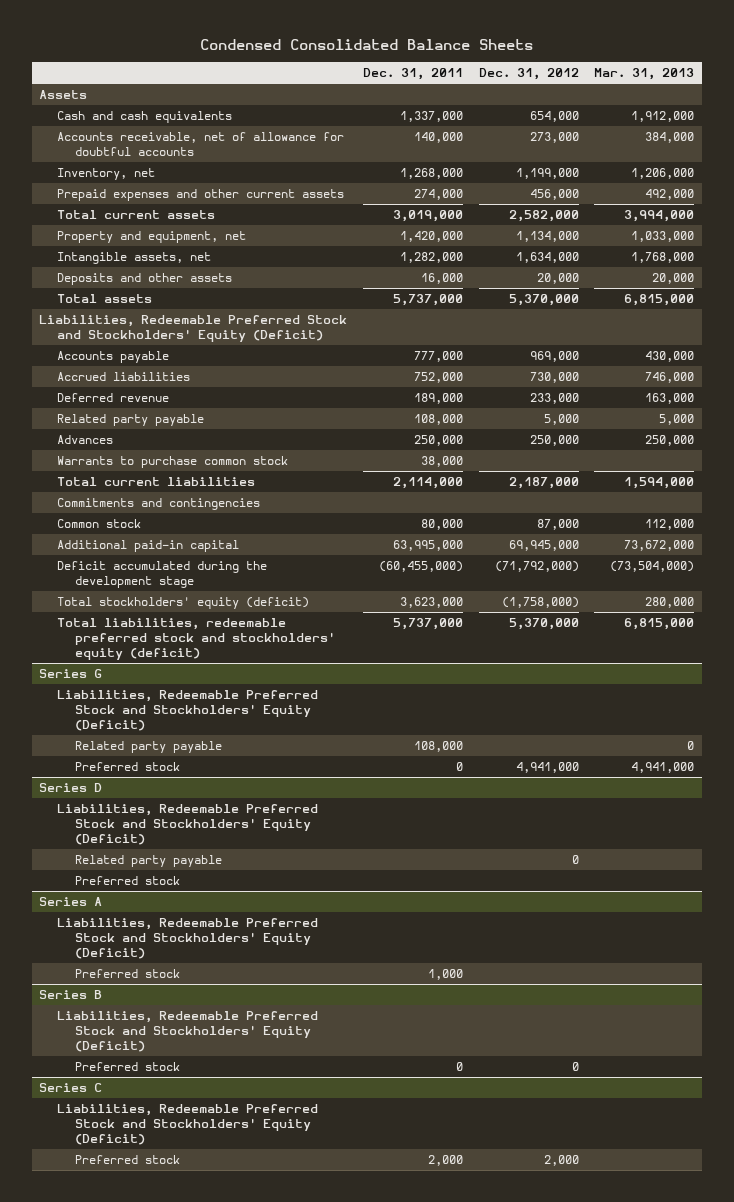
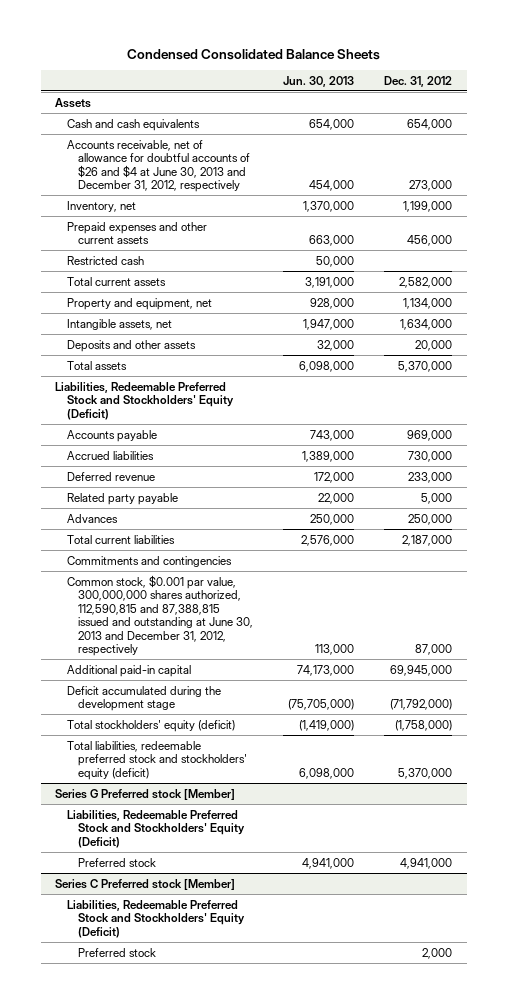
- | Dec. 31, 2011 | Dec. 31, 2012 | Mar. 31, 2013
+ | Jun. 30, 2013 | Dec. 31, 2012
- Accounts receivable, net of allowance for doubtful accounts | 140,000 | 273,000 | 384,000
+ Accounts receivable, net of allowance for doubtful accounts of $26 and $4 at June 30, 2013 and December 31, 2012, respectively | 454,000 | 273,000
+ Restricted cash | 50,000 |
- Warrants to purchase common stock | 38,000 | |
- Common stock | 80,000 | 87,000 | 112,000
+ Common stock, $0.001 par value, 300,000,000 shares authorized, 112,590,815 and 87,388,815 issued and outstanding at June 30, 2013 and December 31, 2012, respectively | 113,000 | 87,000
- Series G
+ Series G Preferred stock [Member]
- Related party payable | 108,000 | | 0
- Series D
- Liabilities, Redeemable Preferred Stock and Stockholders' Equity (Deficit)
- Related party payable | | 0 |
- Preferred stock
- Series A
- Liabilities, Redeemable Preferred Stock and Stockholders' Equity (Deficit)
- Preferred stock | 1,000 | |
- Series B
- Liabilities, Redeemable Preferred Stock and Stockholders' Equity (Deficit)
- Preferred stock | 0 | 0 |
- Series C
+ Series C Preferred stock [Member]

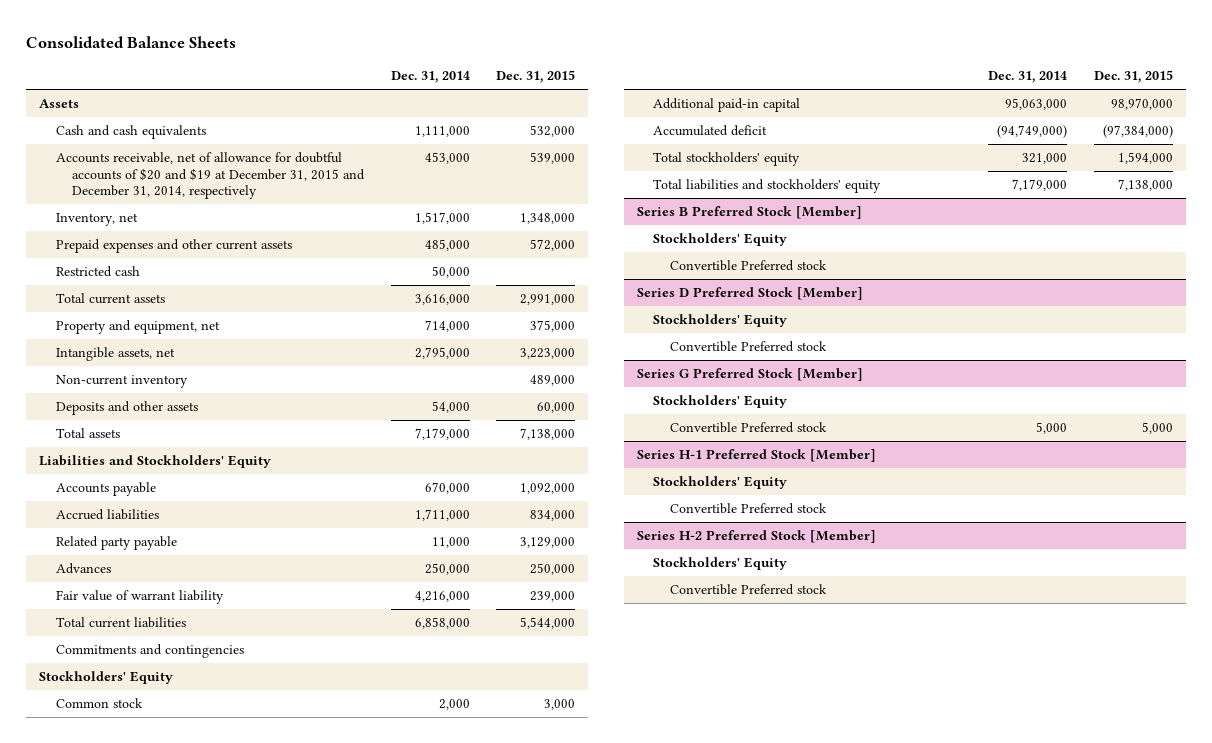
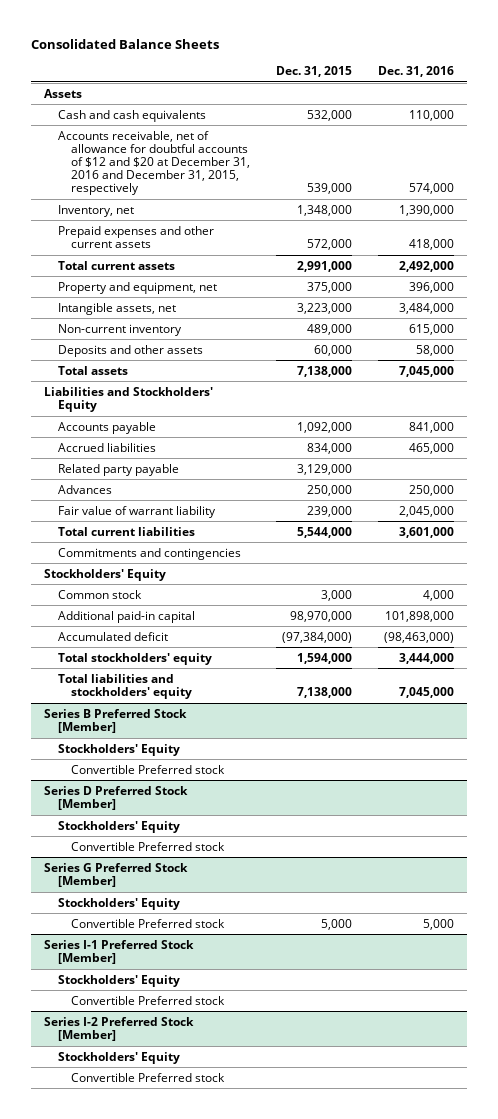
- | Dec. 31, 2014 | Dec. 31, 2015
+ | Dec. 31, 2015 | Dec. 31, 2016
- Accounts receivable, net of allowance for doubtful accounts of $20 and $19 at December 31, 2015 and December 31, 2014, respectively | 453,000 | 539,000
+ Accounts receivable, net of allowance for doubtful accounts of $12 and $20 at December 31, 2016 and December 31, 2015, respectively | 539,000 | 574,000
- Restricted cash | 50,000 |
- Series H-1 Preferred Stock [Member]
+ Series I-1 Preferred Stock [Member]
- Series H-2 Preferred Stock [Member]
+ Series I-2 Preferred Stock [Member]

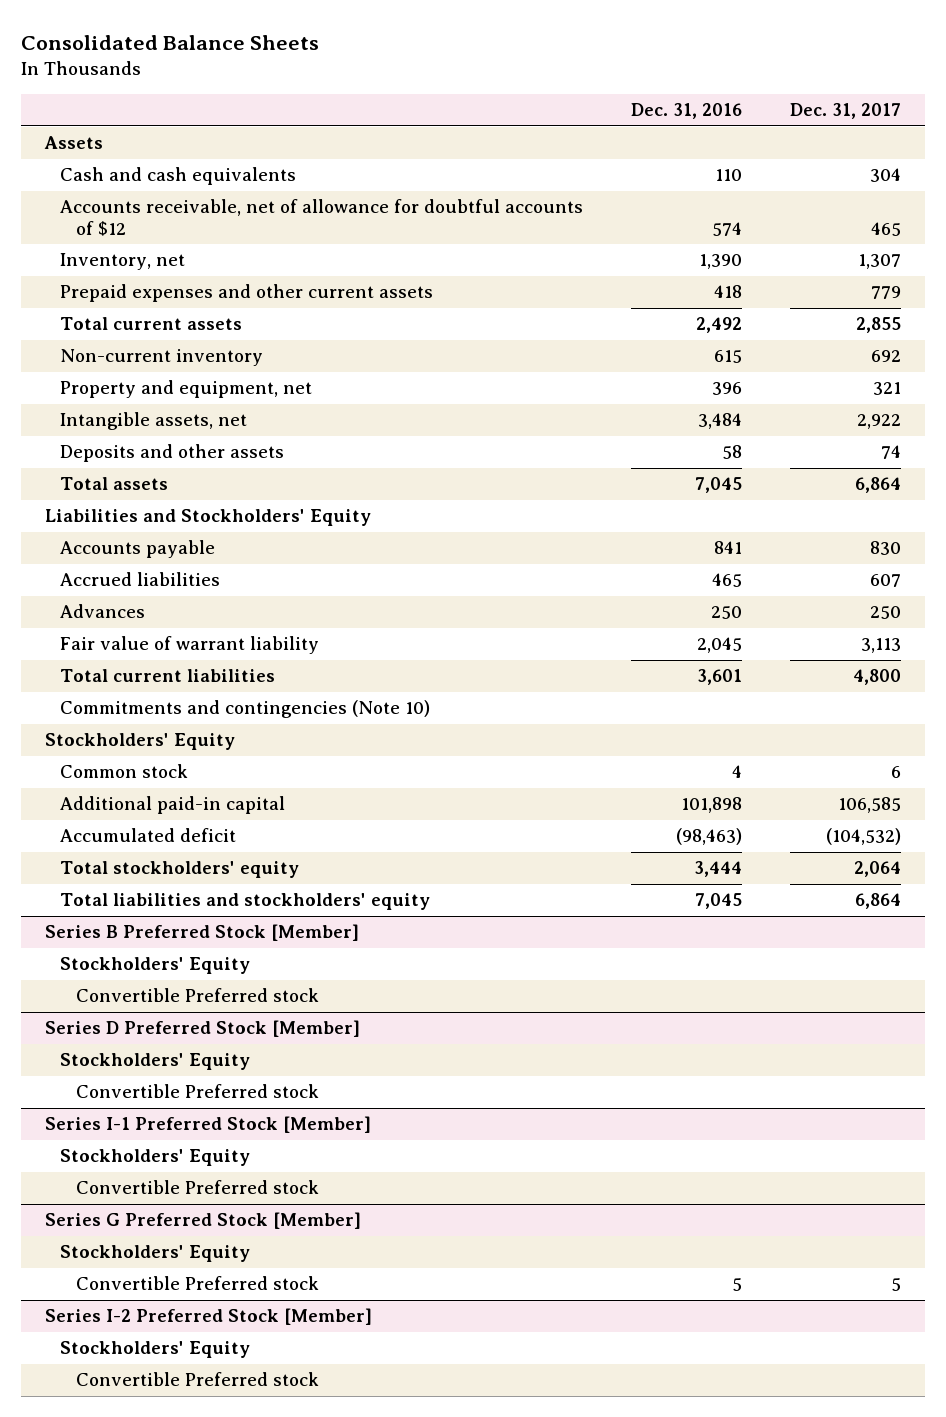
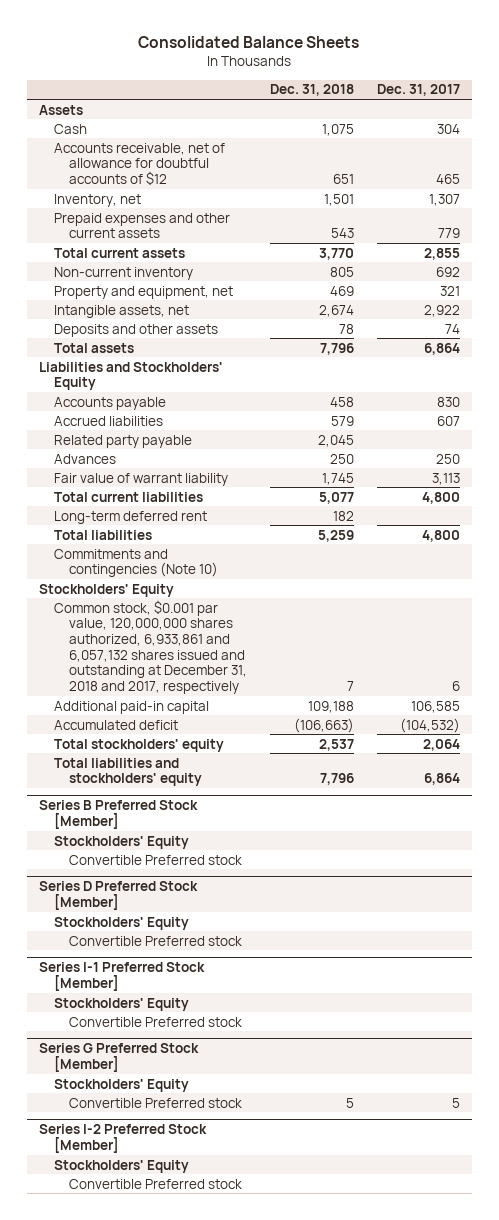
- | Dec. 31, 2016 | Dec. 31, 2017
+ | Dec. 31, 2018 | Dec. 31, 2017
- Cash and cash equivalents | 110 | 304
+ Cash | 1,075 | 304
+ Related party payable | 2,045 |
+ Long-term deferred rent | 182 |
+ Total liabilities | 5,259 | 4,800
- Common stock | 4 | 6
+ Common stock, $0.001 par value, 120,000,000 shares authorized, 6,933,861 and 6,057,132 shares issued and outstanding at December 31, 2018 and 2017, respectively | 7 | 6

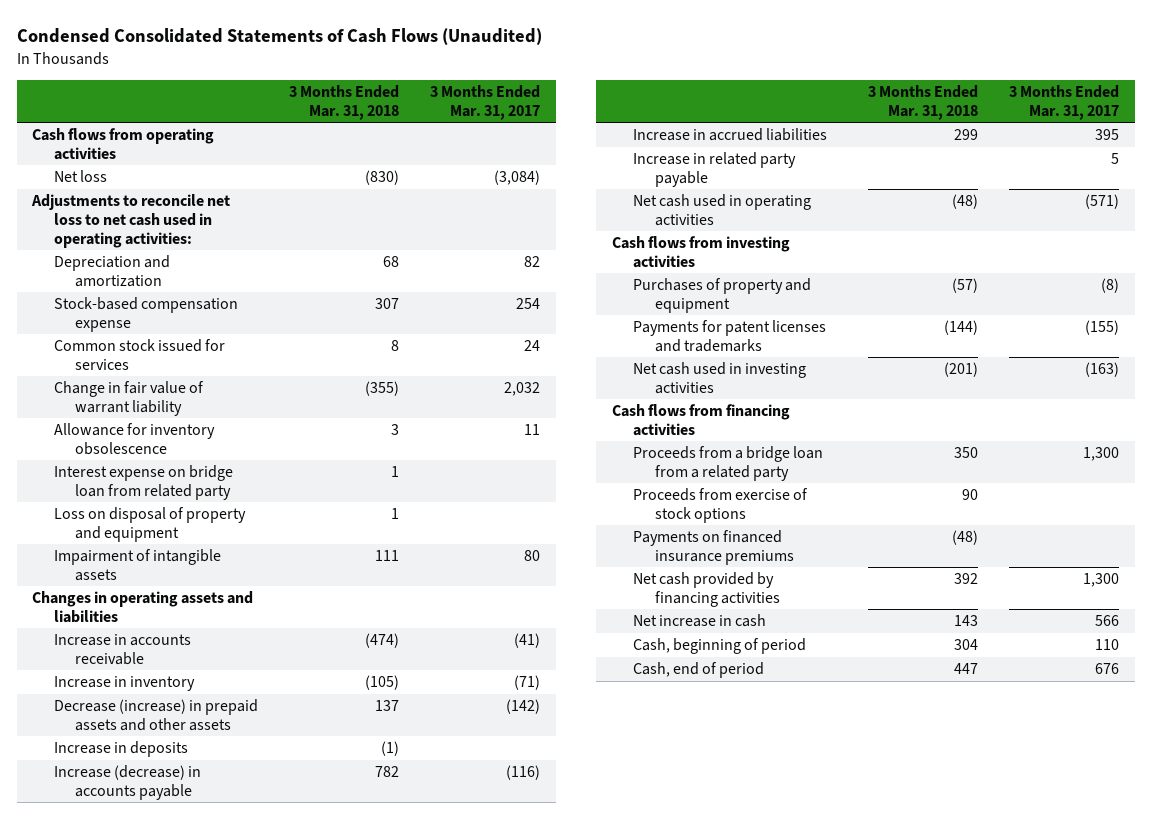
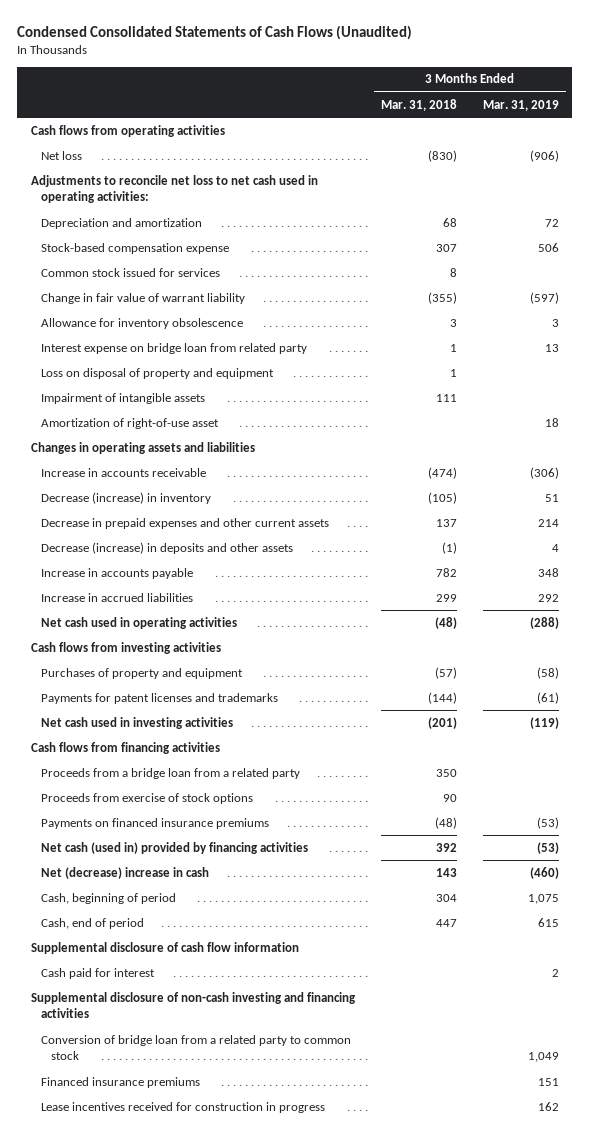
- | 3 Months Ended Mar. 31, 2018 | 3 Months Ended Mar. 31, 2017
+ | 3 Months Ended Mar. 31, 2018 | 3 Months Ended Mar. 31, 2019
+ Amortization of right-of-use asset | | 18
- Increase in inventory | (105) | (71)
- Decrease (increase) in prepaid assets and other assets | 137 | (142)
- Increase in deposits | (1) |
- Increase (decrease) in accounts payable | 782 | (116)
+ Decrease (increase) in inventory | (105) | 51
+ Decrease in prepaid expenses and other current assets | 137 | 214
+ Decrease (increase) in deposits and other assets | (1) | 4
+ Increase in accounts payable | 782 | 348
- Increase in related party payable | | 5
- Net cash provided by financing activities | 392 | 1,300
- Net increase in cash | 143 | 566
+ Net cash (used in) provided by financing activities | 392 | (53)
+ Net (decrease) increase in cash | 143 | (460)
+ Supplemental disclosure of cash flow information
+ Cash paid for interest | | 2
+ Supplemental disclosure of non-cash investing and financing activities
+ Conversion of bridge loan from a related party to common stock | | 1,049
+ Financed insurance premiums | | 151
+ Lease incentives received for construction in progress | | 162

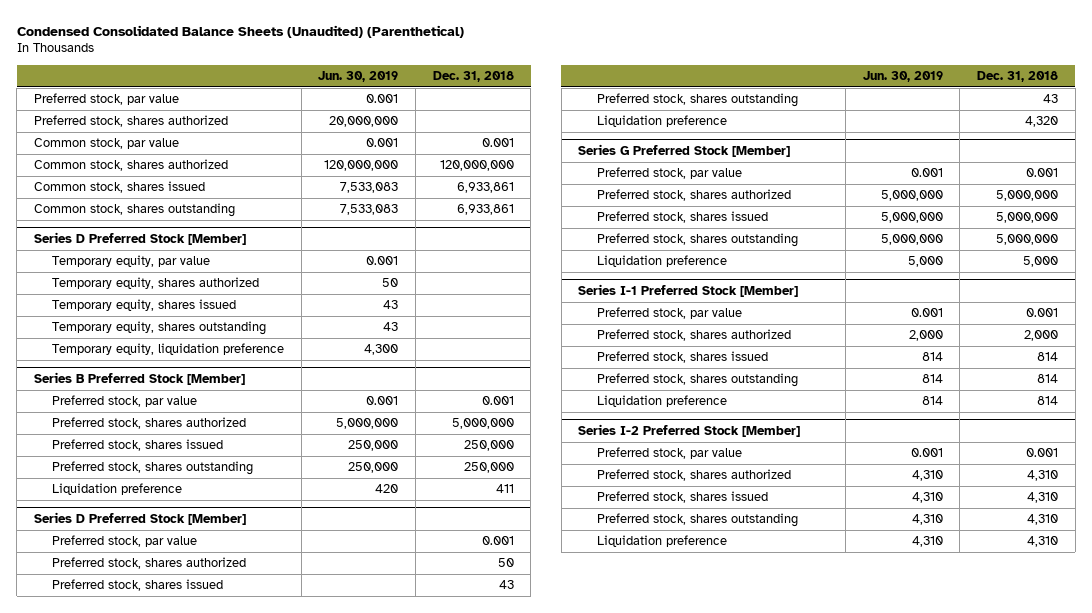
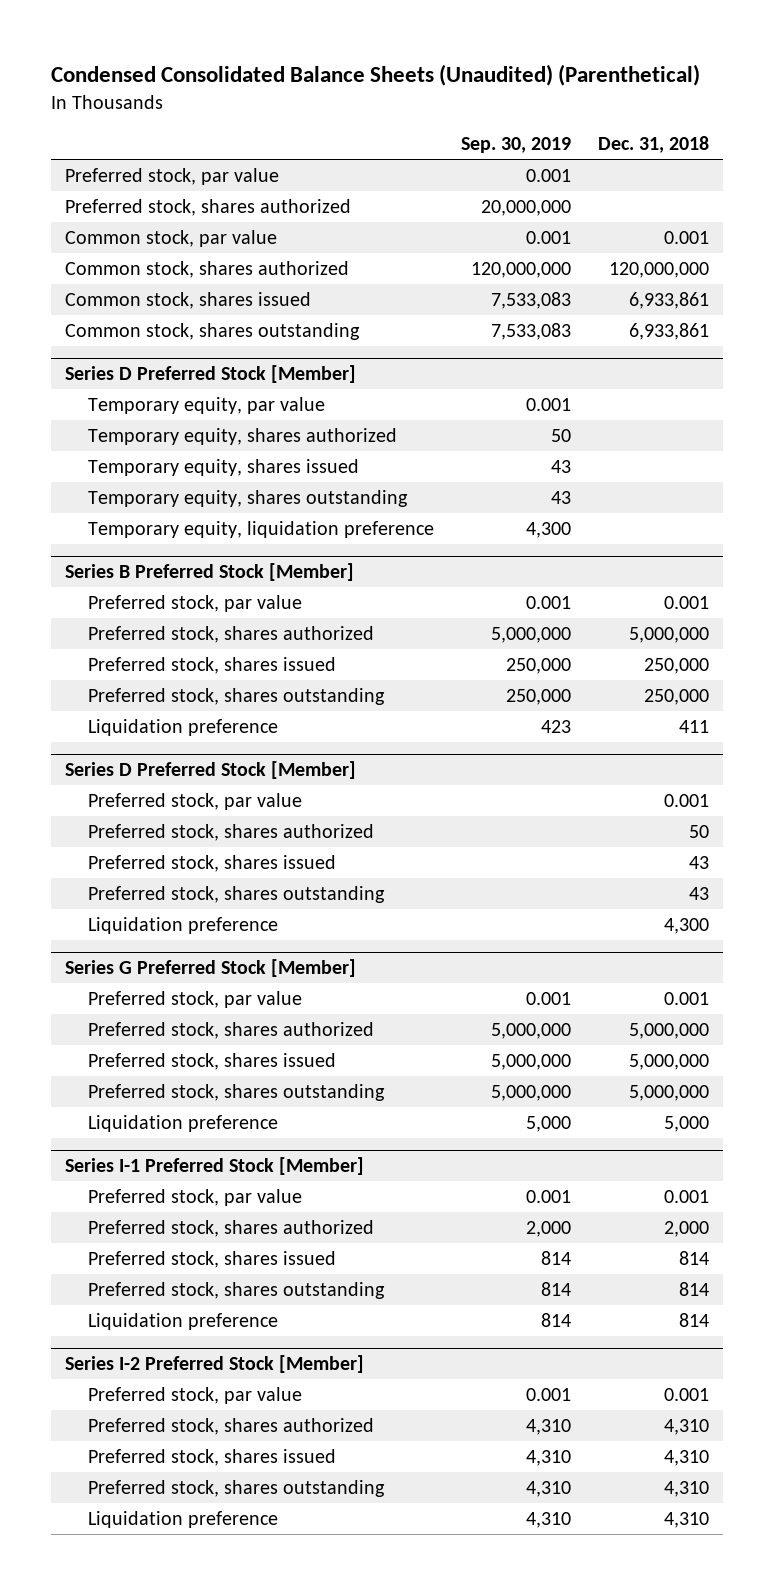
- | Jun. 30, 2019 | Dec. 31, 2018
+ | Sep. 30, 2019 | Dec. 31, 2018
@ Series D Preferred Stock [Member]
- Liquidation preference | | 4,320
+ Liquidation preference | | 4,300

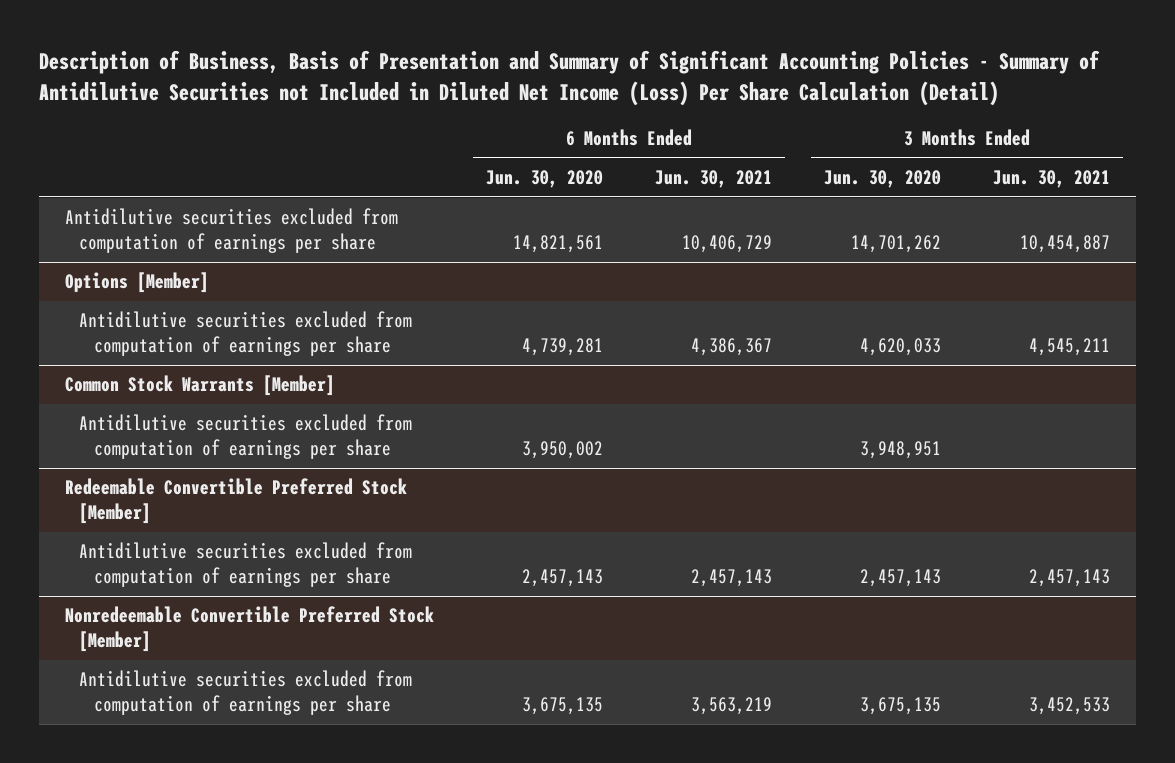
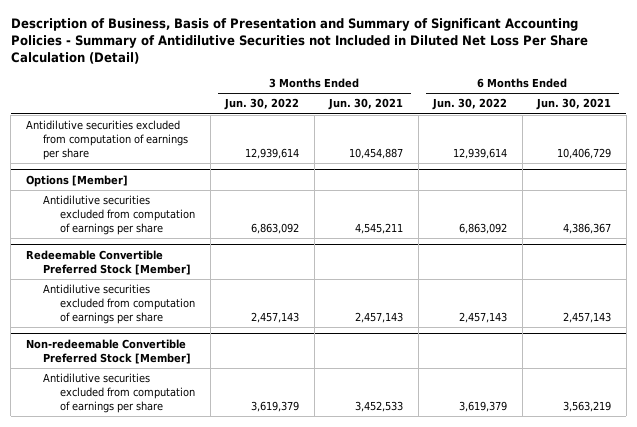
- Description of Business, Basis of Presentation and Summary of Significant Accounting Policies - Summary of Antidilutive Securities not Included in Diluted Net Income (Loss) Per Share Calculation (Detail)
+ Description of Business, Basis of Presentation and Summary of Significant Accounting Policies - Summary of Antidilutive Securities not Included in Diluted Net Loss Per Share Calculation (Detail)
- | 6 Months Ended Jun. 30, 2020 | 6 Months Ended Jun. 30, 2021 | 3 Months Ended Jun. 30, 2020 | 3 Months Ended Jun. 30, 2021
+ | 3 Months Ended Jun. 30, 2022 | 3 Months Ended Jun. 30, 2021 | 6 Months Ended Jun. 30, 2022 | 6 Months Ended Jun. 30, 2021
- Common Stock Warrants [Member]
- Antidilutive securities excluded from computation of earnings per share | 3,950,002 | | 3,948,951 |
- Nonredeemable Convertible Preferred Stock [Member]
+ Non-redeemable Convertible Preferred Stock [Member]

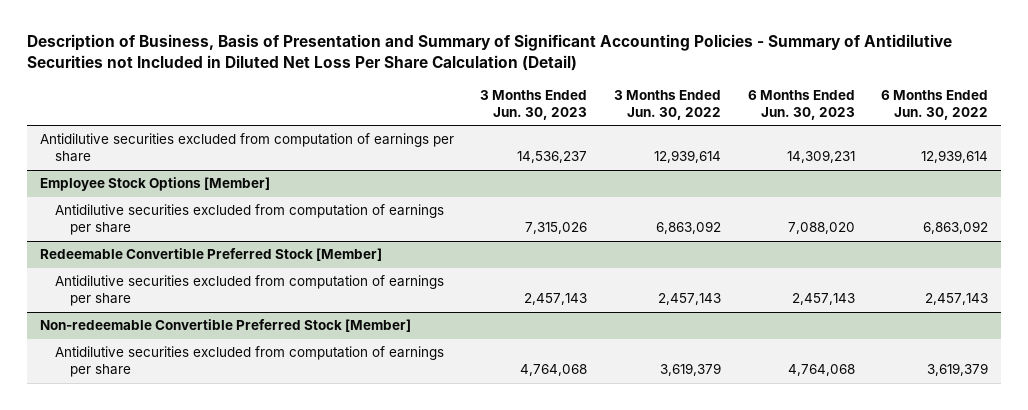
- | 3 Months Ended Jun. 30, 2022 | 3 Months Ended Jun. 30, 2021 | 6 Months Ended Jun. 30, 2022 | 6 Months Ended Jun. 30, 2021
+ | 3 Months Ended Jun. 30, 2023 | 3 Months Ended Jun. 30, 2022 | 6 Months Ended Jun. 30, 2023 | 6 Months Ended Jun. 30, 2022
- Options [Member]
+ Employee Stock Options [Member]

